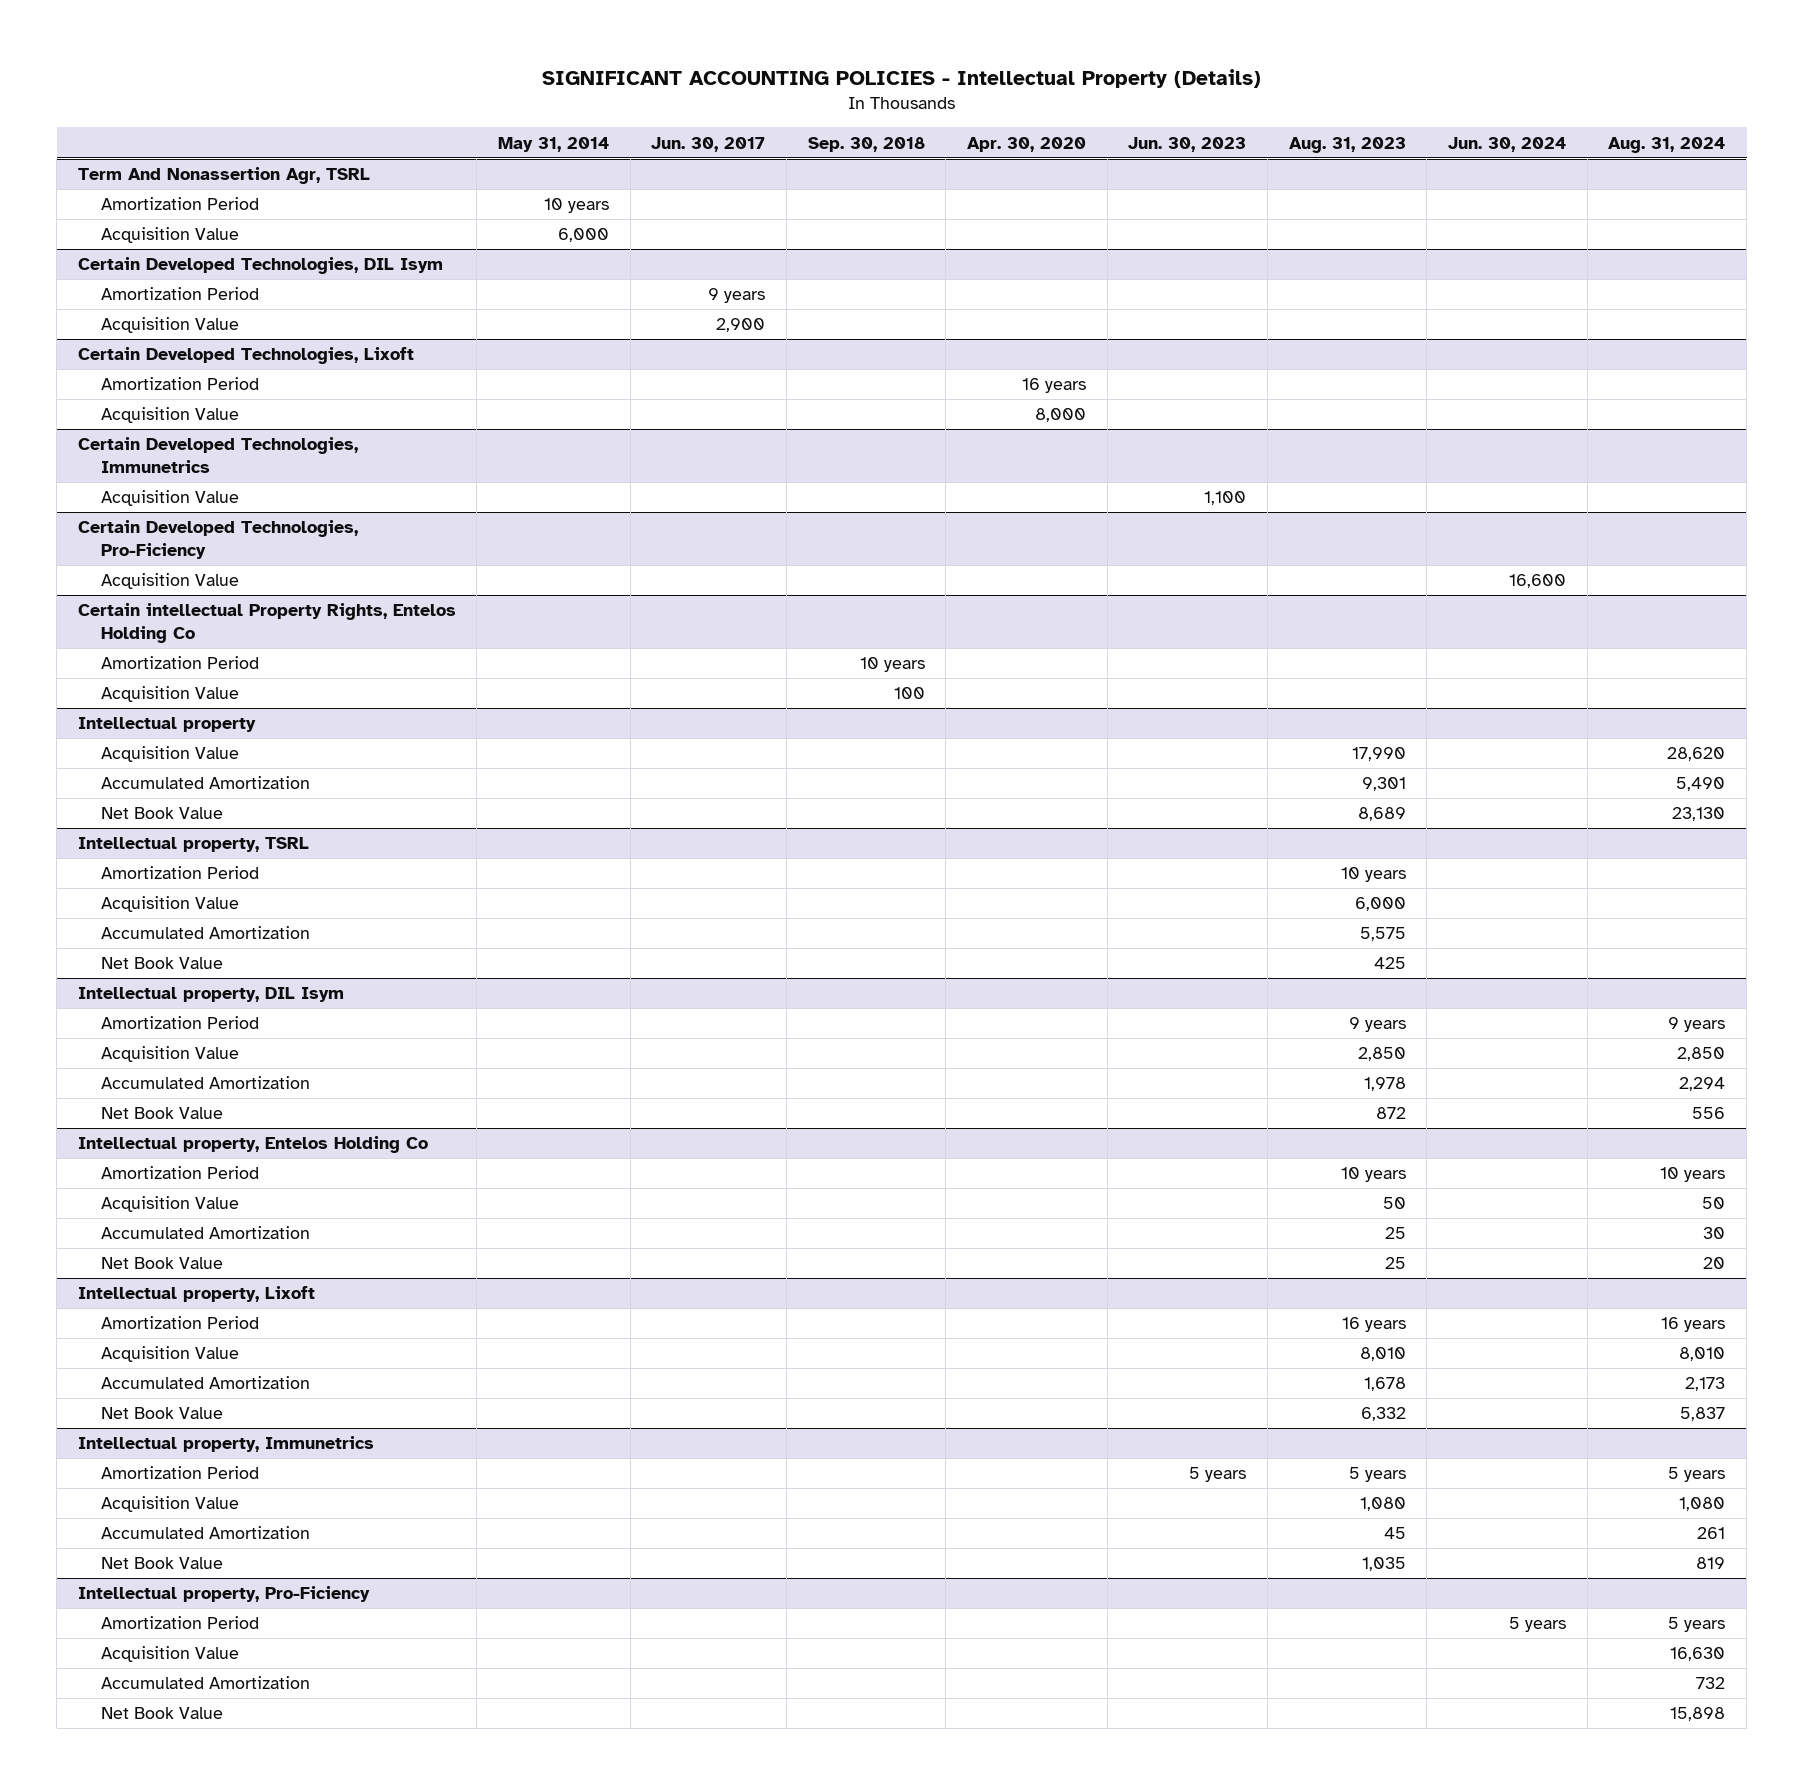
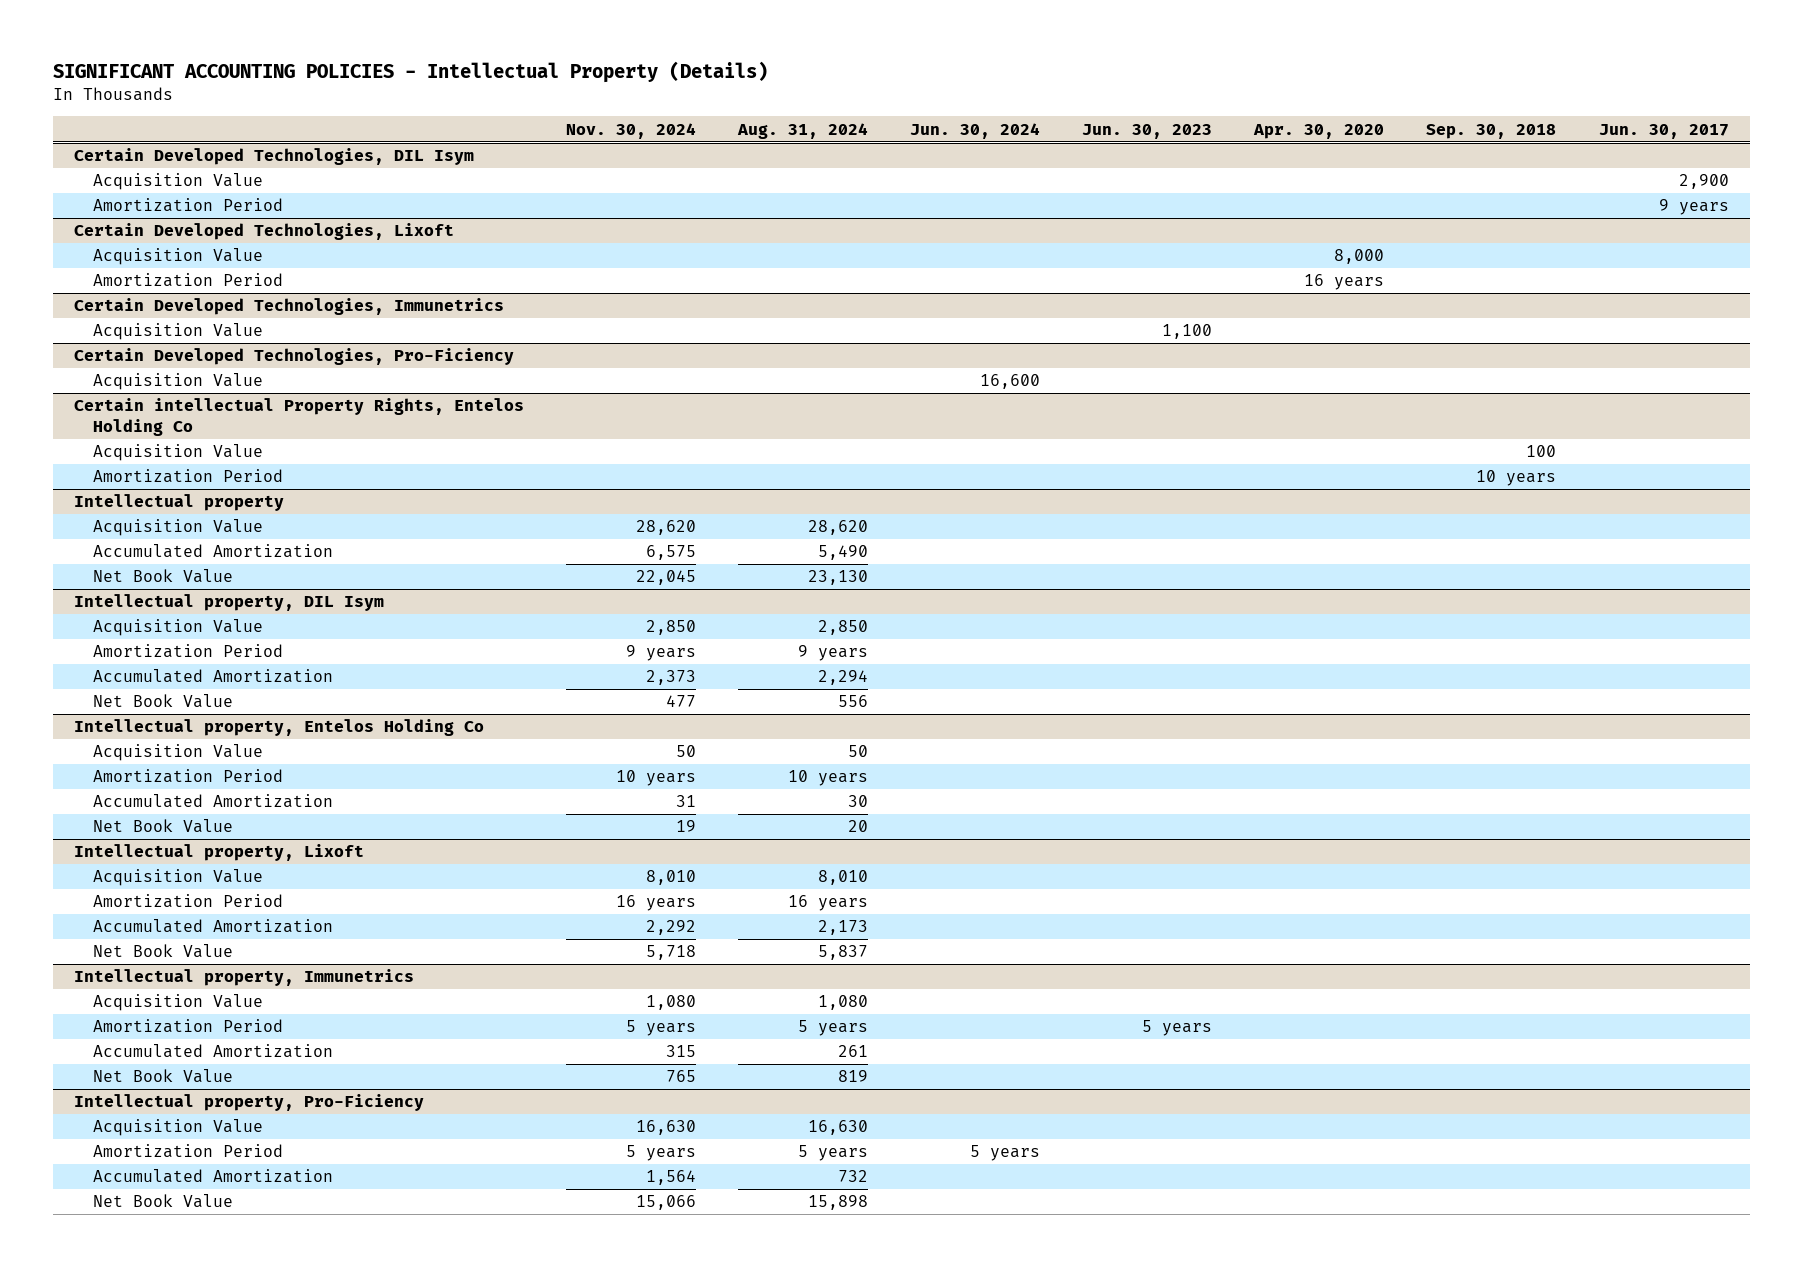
- | May 31, 2014 | Jun. 30, 2017 | Sep. 30, 2018 | Apr. 30, 2020 | Jun. 30, 2023 | Aug. 31, 2023 | Jun. 30, 2024 | Aug. 31, 2024
+ | Nov. 30, 2024 | Aug. 31, 2024 | Jun. 30, 2024 | Jun. 30, 2023 | Apr. 30, 2020 | Sep. 30, 2018 | Jun. 30, 2017
- Term And Nonassertion Agr, TSRL
- Amortization Period | 10 years | | | | | | |
- Acquisition Value | 6,000 | | | | | | |
@ Certain Developed Technologies, DIL Isym
moved down: Amortization Period | | | | | | | 9 years
@ Certain Developed Technologies, Lixoft
moved down: Amortization Period | | | | | 16 years | |
@ Certain intellectual Property Rights, Entelos Holding Co
moved down: Amortization Period | | | | | | 10 years |
- Intellectual property, TSRL
- Amortization Period | | | | | | 10 years | |
- Acquisition Value | | | | | | 6,000 | |
- Accumulated Amortization | | | | | | 5,575 | |
- Net Book Value | | | | | | 425 | |
@ Intellectual property, DIL Isym
moved down: Amortization Period | 9 years | 9 years | | | | |
@ Intellectual property, Entelos Holding Co
moved down: Amortization Period | 10 years | 10 years | | | | |
@ Intellectual property, Lixoft
moved down: Amortization Period | 16 years | 16 years | | | | |
@ Intellectual property, Immunetrics
moved down: Amortization Period | 5 years | 5 years | | 5 years | | |
@ Intellectual property, Pro-Ficiency
moved down: Amortization Period | 5 years | 5 years | 5 years | | | |

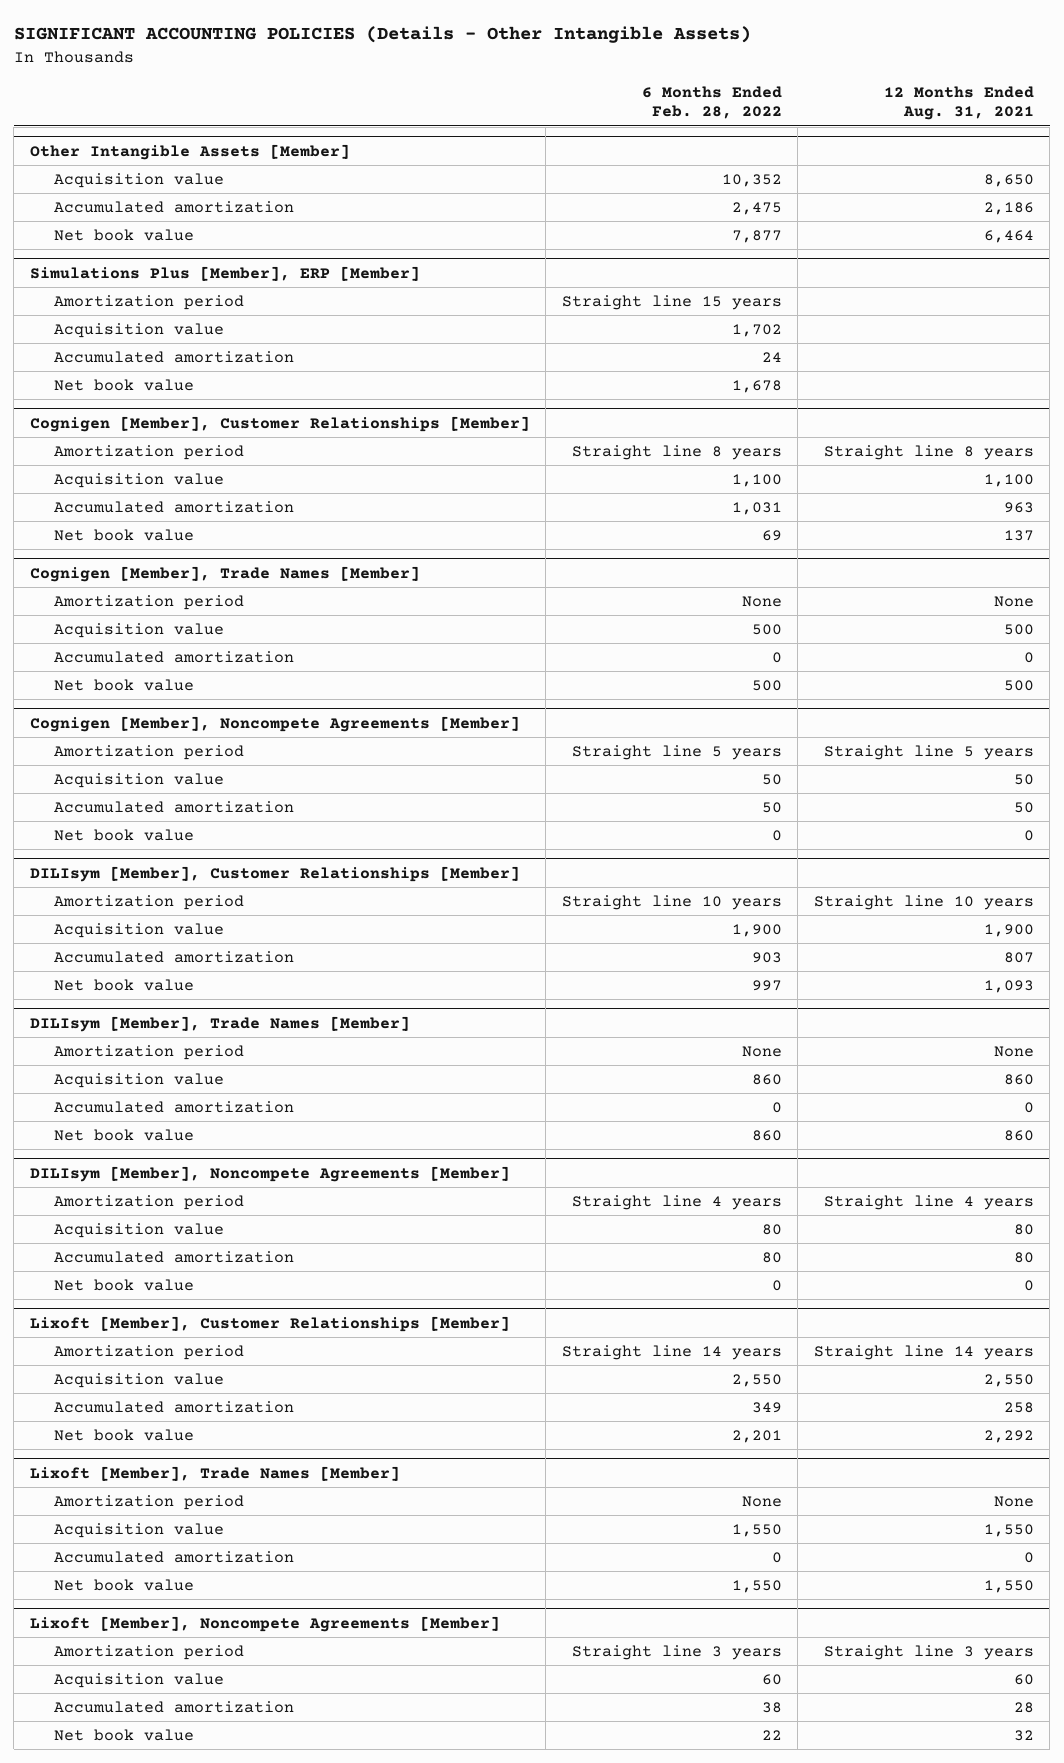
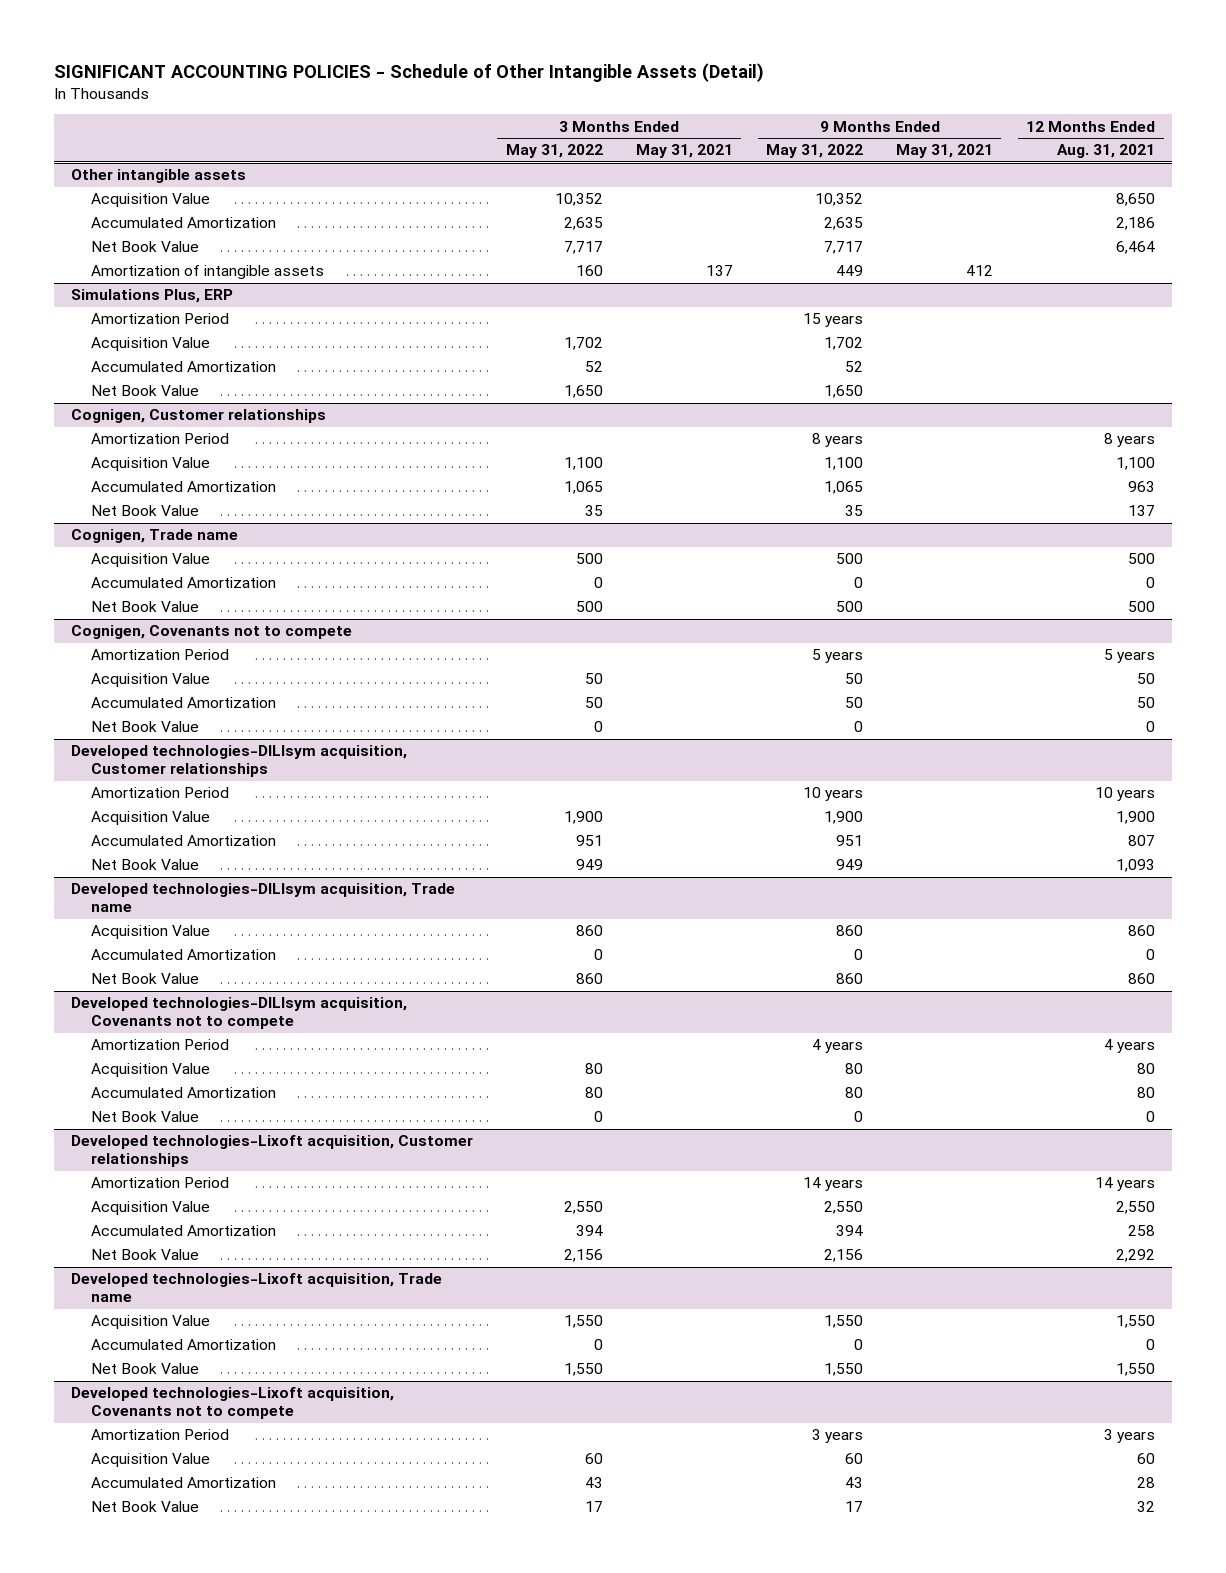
- SIGNIFICANT ACCOUNTING POLICIES (Details - Other Intangible Assets)
+ SIGNIFICANT ACCOUNTING POLICIES - Schedule of Other Intangible Assets (Detail)
- | 6 Months Ended Feb. 28, 2022 | 12 Months Ended Aug. 31, 2021
+ | 3 Months Ended May 31, 2022 | 3 Months Ended May 31, 2021 | 9 Months Ended May 31, 2022 | 9 Months Ended May 31, 2021 | 12 Months Ended Aug. 31, 2021
- Other Intangible Assets [Member]
- Acquisition value | 10,352 | 8,650
- Accumulated amortization | 2,475 | 2,186
- Net book value | 7,877 | 6,464
- Simulations Plus [Member], ERP [Member]
- Amortization period | Straight line 15 years |
- Acquisition value | 1,702 |
- Accumulated amortization | 24 |
- Net book value | 1,678 |
- Cognigen [Member], Customer Relationships [Member]
- Amortization period | Straight line 8 years | Straight line 8 years
- Acquisition value | 1,100 | 1,100
- Accumulated amortization | 1,031 | 963
- Net book value | 69 | 137
- Cognigen [Member], Trade Names [Member]
- Amortization period | None | None
- Acquisition value | 500 | 500
- Accumulated amortization | 0 | 0
- Net book value | 500 | 500
- Cognigen [Member], Noncompete Agreements [Member]
- Amortization period | Straight line 5 years | Straight line 5 years
- Acquisition value | 50 | 50
- Accumulated amortization | 50 | 50
- Net book value | 0 | 0
- DILIsym [Member], Customer Relationships [Member]
- Amortization period | Straight line 10 years | Straight line 10 years
- Acquisition value | 1,900 | 1,900
- Accumulated amortization | 903 | 807
- Net book value | 997 | 1,093
- DILIsym [Member], Trade Names [Member]
- Amortization period | None | None
- Acquisition value | 860 | 860
- Accumulated amortization | 0 | 0
- Net book value | 860 | 860
- DILIsym [Member], Noncompete Agreements [Member]
- Amortization period | Straight line 4 years | Straight line 4 years
- Acquisition value | 80 | 80
- Accumulated amortization | 80 | 80
- Net book value | 0 | 0
- Lixoft [Member], Customer Relationships [Member]
- Amortization period | Straight line 14 years | Straight line 14 years
- Acquisition value | 2,550 | 2,550
- Accumulated amortization | 349 | 258
- Net book value | 2,201 | 2,292
- Lixoft [Member], Trade Names [Member]
- Amortization period | None | None
- Acquisition value | 1,550 | 1,550
- Accumulated amortization | 0 | 0
- Net book value | 1,550 | 1,550
- Lixoft [Member], Noncompete Agreements [Member]
- Amortization period | Straight line 3 years | Straight line 3 years
- Acquisition value | 60 | 60
- Accumulated amortization | 38 | 28
- Net book value | 22 | 32
+ Other intangible assets
+ Acquisition Value | 10,352 | | 10,352 | | 8,650
+ Accumulated Amortization | 2,635 | | 2,635 | | 2,186
+ Net Book Value | 7,717 | | 7,717 | | 6,464
+ Amortization of intangible assets | 160 | 137 | 449 | 412 |
+ Simulations Plus, ERP
+ Amortization Period | | | 15 years | |
+ Acquisition Value | 1,702 | | 1,702 | |
+ Accumulated Amortization | 52 | | 52 | |
+ Net Book Value | 1,650 | | 1,650 | |
+ Cognigen, Customer relationships
+ Amortization Period | | | 8 years | | 8 years
+ Acquisition Value | 1,100 | | 1,100 | | 1,100
+ Accumulated Amortization | 1,065 | | 1,065 | | 963
+ Net Book Value | 35 | | 35 | | 137
+ Cognigen, Trade name
+ Acquisition Value | 500 | | 500 | | 500
+ Accumulated Amortization | 0 | | 0 | | 0
+ Net Book Value | 500 | | 500 | | 500
+ Cognigen, Covenants not to compete
+ Amortization Period | | | 5 years | | 5 years
+ Acquisition Value | 50 | | 50 | | 50
+ Accumulated Amortization | 50 | | 50 | | 50
+ Net Book Value | 0 | | 0 | | 0
+ Developed technologies-DILIsym acquisition, Customer relationships
+ Amortization Period | | | 10 years | | 10 years
+ Acquisition Value | 1,900 | | 1,900 | | 1,900
+ Accumulated Amortization | 951 | | 951 | | 807
+ Net Book Value | 949 | | 949 | | 1,093
+ Developed technologies-DILIsym acquisition, Trade name
+ Acquisition Value | 860 | | 860 | | 860
+ Accumulated Amortization | 0 | | 0 | | 0
+ Net Book Value | 860 | | 860 | | 860
+ Developed technologies-DILIsym acquisition, Covenants not to compete
+ Amortization Period | | | 4 years | | 4 years
+ Acquisition Value | 80 | | 80 | | 80
+ Accumulated Amortization | 80 | | 80 | | 80
+ Net Book Value | 0 | | 0 | | 0
+ Developed technologies-Lixoft acquisition, Customer relationships
+ Amortization Period | | | 14 years | | 14 years
+ Acquisition Value | 2,550 | | 2,550 | | 2,550
+ Accumulated Amortization | 394 | | 394 | | 258
+ Net Book Value | 2,156 | | 2,156 | | 2,292
+ Developed technologies-Lixoft acquisition, Trade name
+ Acquisition Value | 1,550 | | 1,550 | | 1,550
+ Accumulated Amortization | 0 | | 0 | | 0
+ Net Book Value | 1,550 | | 1,550 | | 1,550
+ Developed technologies-Lixoft acquisition, Covenants not to compete
+ Amortization Period | | | 3 years | | 3 years
+ Acquisition Value | 60 | | 60 | | 60
+ Accumulated Amortization | 43 | | 43 | | 28
+ Net Book Value | 17 | | 17 | | 32

